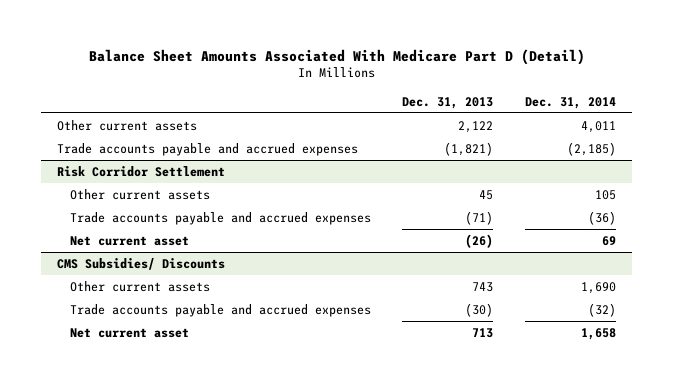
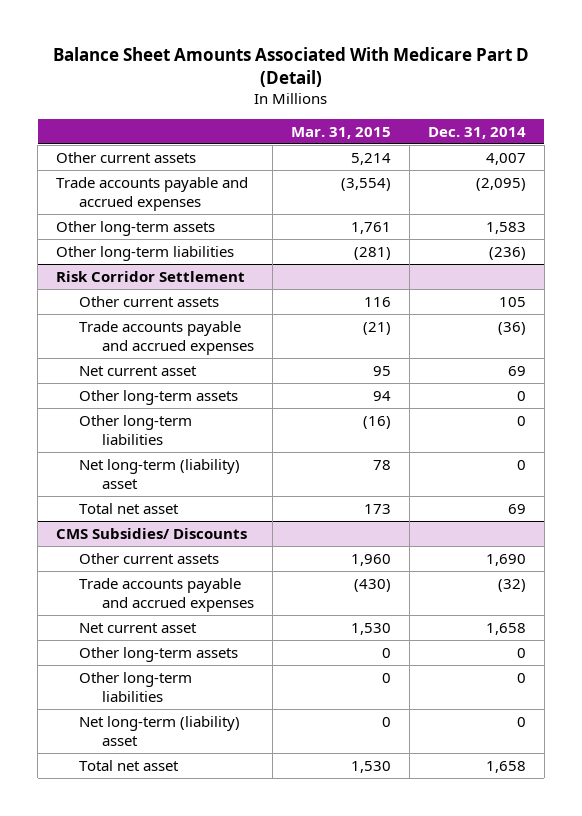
- | Dec. 31, 2013 | Dec. 31, 2014
+ | Mar. 31, 2015 | Dec. 31, 2014
- Other current assets | 2,122 | 4,011
- Trade accounts payable and accrued expenses | (1,821) | (2,185)
+ Other current assets | 5,214 | 4,007
+ Trade accounts payable and accrued expenses | (3,554) | (2,095)
+ Other long-term assets | 1,761 | 1,583
+ Other long-term liabilities | (281) | (236)
@ Risk Corridor Settlement
+ Other long-term assets | 94 | 0
+ Other long-term liabilities | (16) | 0
+ Net long-term (liability) asset | 78 | 0
+ Total net asset | 173 | 69
@ CMS Subsidies/ Discounts
+ Other long-term assets | 0 | 0
+ Other long-term liabilities | 0 | 0
+ Net long-term (liability) asset | 0 | 0
+ Total net asset | 1,530 | 1,658

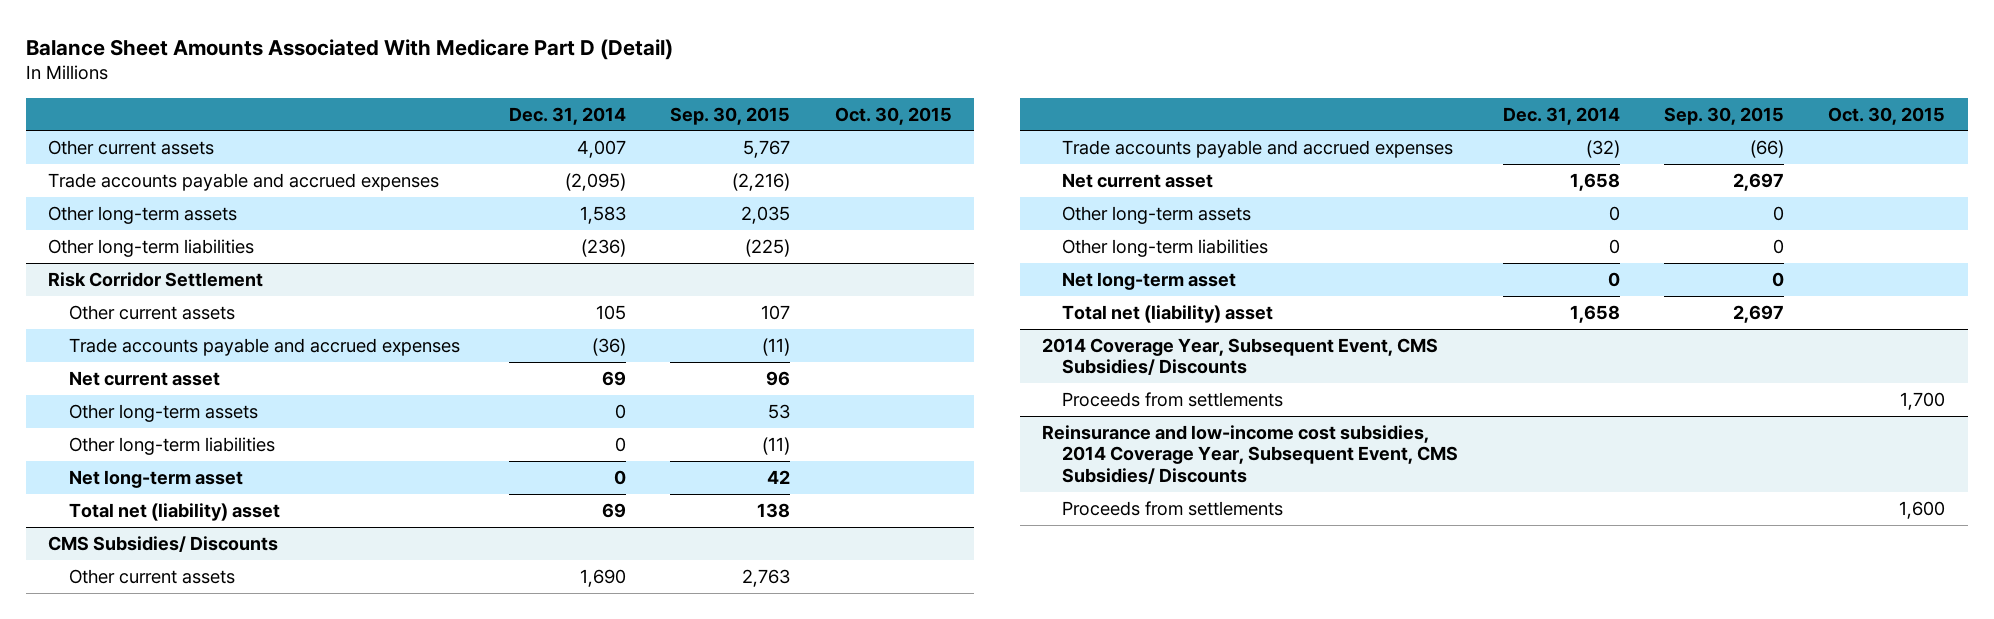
- | Mar. 31, 2015 | Dec. 31, 2014
+ | Dec. 31, 2014 | Sep. 30, 2015 | Oct. 30, 2015
@ Risk Corridor Settlement
- Net long-term (liability) asset | 78 | 0
- Total net asset | 173 | 69
+ Net long-term asset | 0 | 42 |
+ Total net (liability) asset | 69 | 138 |
@ CMS Subsidies/ Discounts
- Net long-term (liability) asset | 0 | 0
- Total net asset | 1,530 | 1,658
+ Net long-term asset | 0 | 0 |
+ Total net (liability) asset | 1,658 | 2,697 |
+ 2014 Coverage Year, Subsequent Event, CMS Subsidies/ Discounts
+ Proceeds from settlements | | | 1,700
+ Reinsurance and low-income cost subsidies, 2014 Coverage Year, Subsequent Event, CMS Subsidies/ Discounts
+ Proceeds from settlements | | | 1,600

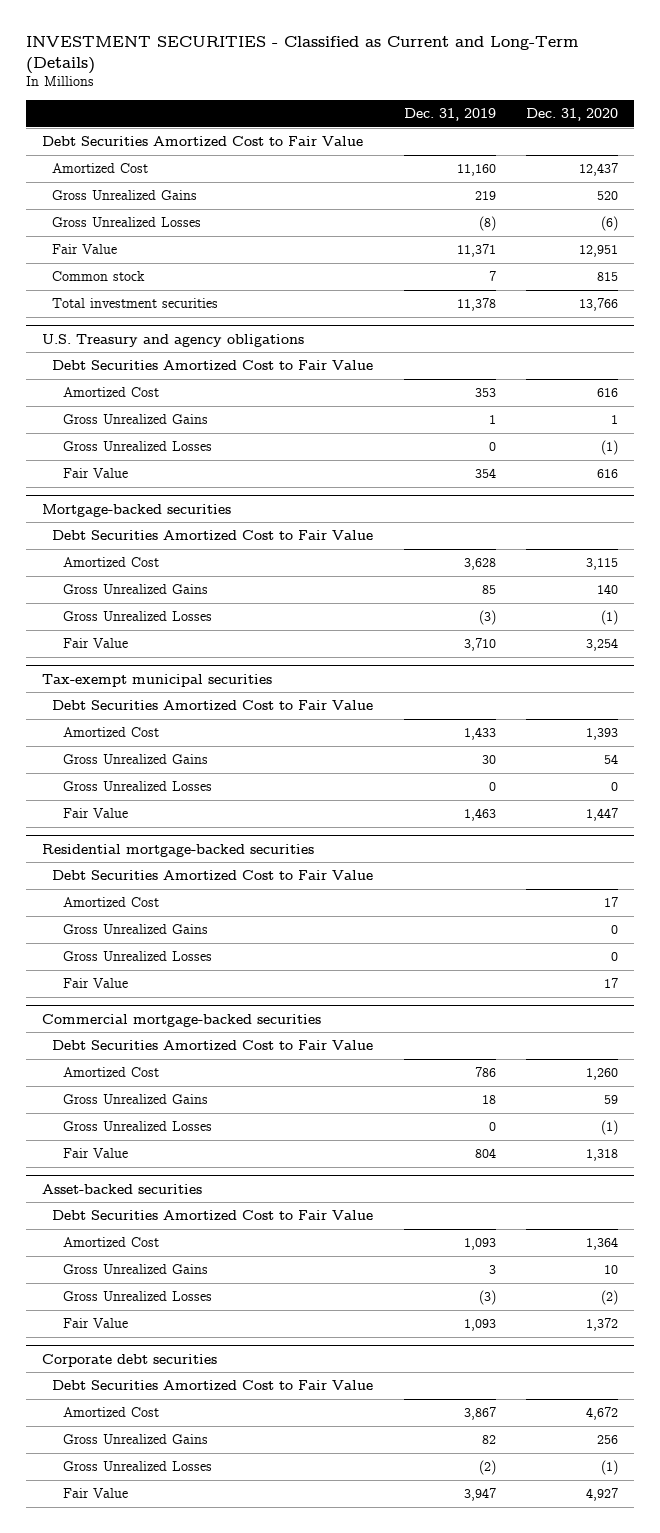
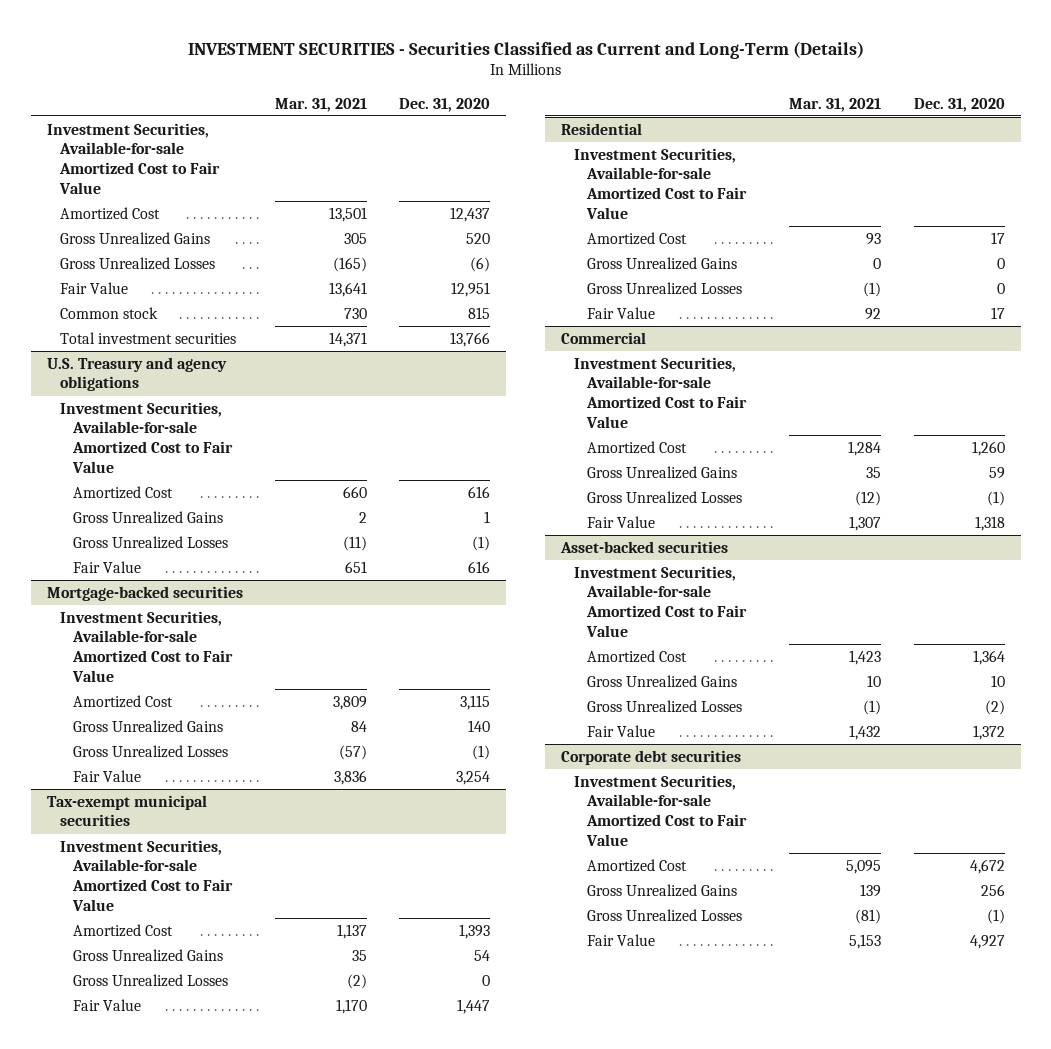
- INVESTMENT SECURITIES - Classified as Current and Long-Term (Details)
+ INVESTMENT SECURITIES - Securities Classified as Current and Long-Term (Details)
- | Dec. 31, 2019 | Dec. 31, 2020
+ | Mar. 31, 2021 | Dec. 31, 2020
- Debt Securities Amortized Cost to Fair Value
+ Investment Securities, Available-for-sale Amortized Cost to Fair Value
@ U.S. Treasury and agency obligations
- Debt Securities Amortized Cost to Fair Value
+ Investment Securities, Available-for-sale Amortized Cost to Fair Value
@ Mortgage-backed securities
- Debt Securities Amortized Cost to Fair Value
+ Investment Securities, Available-for-sale Amortized Cost to Fair Value
@ Tax-exempt municipal securities
- Debt Securities Amortized Cost to Fair Value
+ Investment Securities, Available-for-sale Amortized Cost to Fair Value
- Residential mortgage-backed securities
- Debt Securities Amortized Cost to Fair Value
+ Residential
+ Investment Securities, Available-for-sale Amortized Cost to Fair Value
- Commercial mortgage-backed securities
- Debt Securities Amortized Cost to Fair Value
+ Commercial
+ Investment Securities, Available-for-sale Amortized Cost to Fair Value
@ Asset-backed securities
- Debt Securities Amortized Cost to Fair Value
+ Investment Securities, Available-for-sale Amortized Cost to Fair Value
@ Corporate debt securities
- Debt Securities Amortized Cost to Fair Value
+ Investment Securities, Available-for-sale Amortized Cost to Fair Value

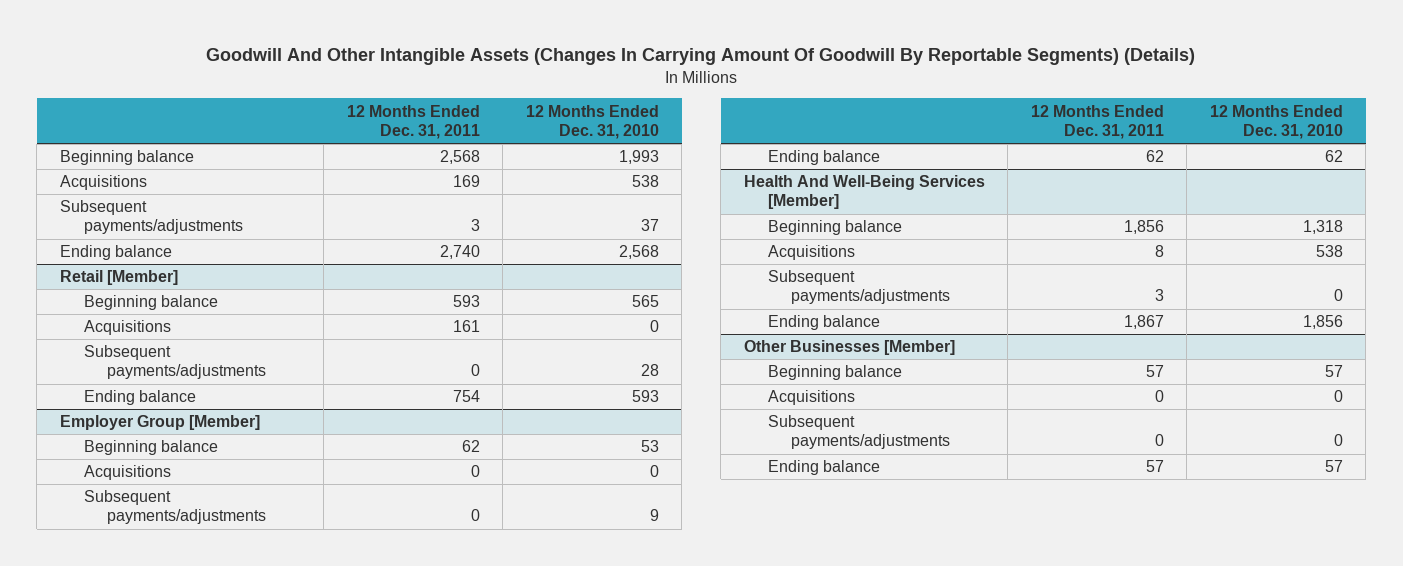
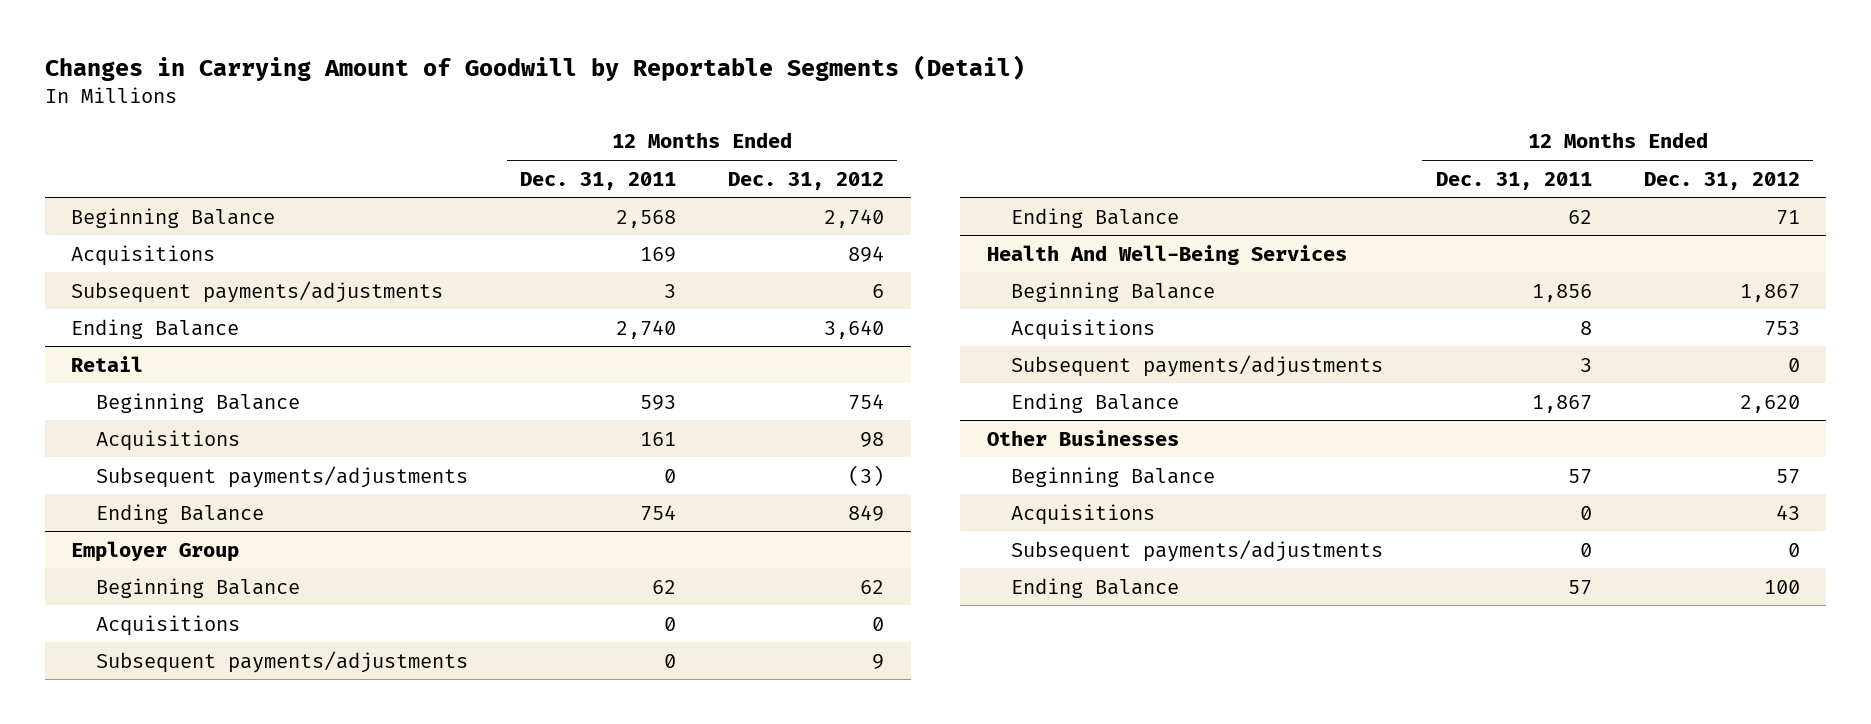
- Goodwill And Other Intangible Assets (Changes In Carrying Amount Of Goodwill By Reportable Segments) (Details)
+ Changes in Carrying Amount of Goodwill by Reportable Segments (Detail)
- | 12 Months Ended Dec. 31, 2011 | 12 Months Ended Dec. 31, 2010
+ | 12 Months Ended Dec. 31, 2011 | 12 Months Ended Dec. 31, 2012
- Beginning balance | 2,568 | 1,993
+ Beginning Balance | 2,568 | 2,740
- Ending balance | 2,740 | 2,568
- Retail [Member]
- Beginning balance | 593 | 565
+ Ending Balance | 2,740 | 3,640
+ Retail
+ Beginning Balance | 593 | 754
- Ending balance | 754 | 593
- Employer Group [Member]
- Beginning balance | 62 | 53
+ Ending Balance | 754 | 849
+ Employer Group
+ Beginning Balance | 62 | 62
- Ending balance | 62 | 62
- Health And Well-Being Services [Member]
- Beginning balance | 1,856 | 1,318
+ Ending Balance | 62 | 71
+ Health And Well-Being Services
+ Beginning Balance | 1,856 | 1,867
- Ending balance | 1,867 | 1,856
- Other Businesses [Member]
- Beginning balance | 57 | 57
+ Ending Balance | 1,867 | 2,620
+ Other Businesses
+ Beginning Balance | 57 | 57
- Ending balance | 57 | 57
+ Ending Balance | 57 | 100

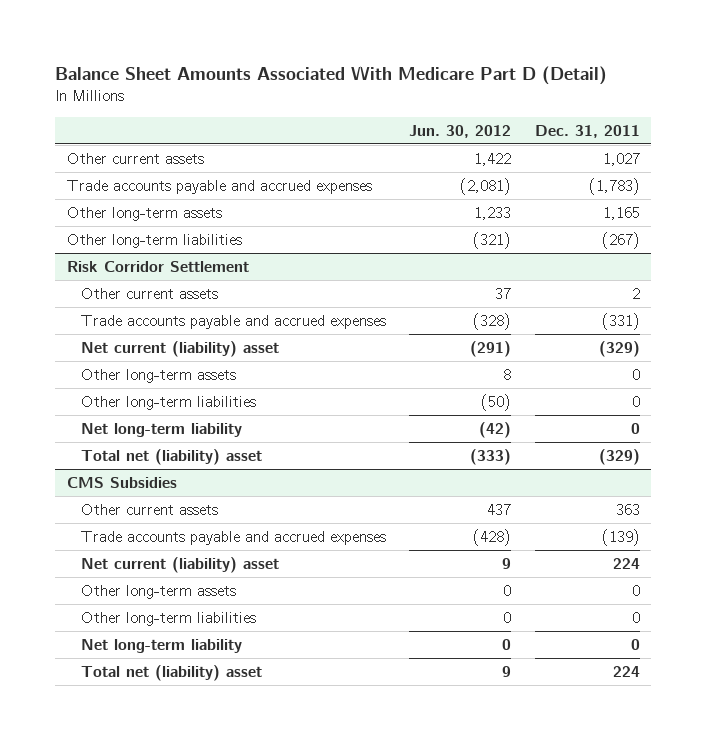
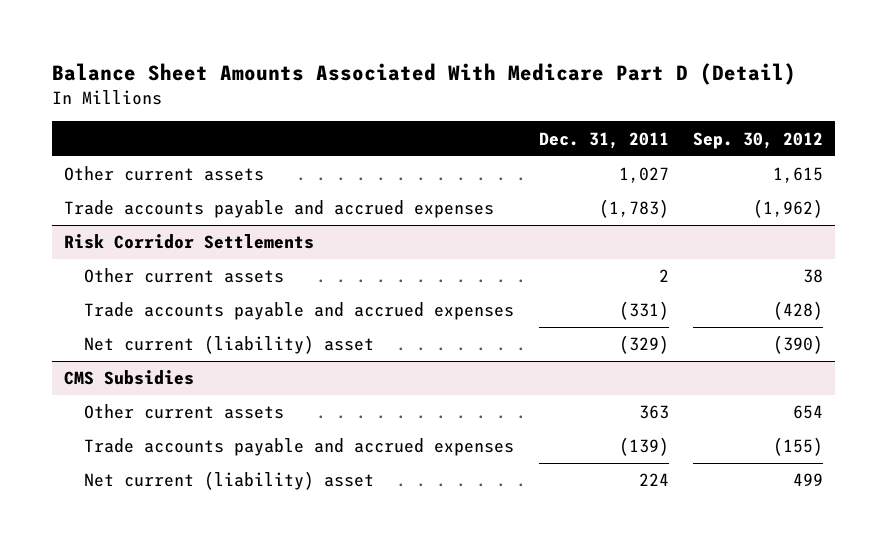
- | Jun. 30, 2012 | Dec. 31, 2011
+ | Dec. 31, 2011 | Sep. 30, 2012
- Other long-term assets | 1,233 | 1,165
- Other long-term liabilities | (321) | (267)
- Risk Corridor Settlement
+ Risk Corridor Settlements
- Other long-term assets | 8 | 0
- Other long-term liabilities | (50) | 0
- Net long-term liability | (42) | 0
- Total net (liability) asset | (333) | (329)
@ CMS Subsidies
- Other long-term assets | 0 | 0
- Other long-term liabilities | 0 | 0
- Net long-term liability | 0 | 0
- Total net (liability) asset | 9 | 224

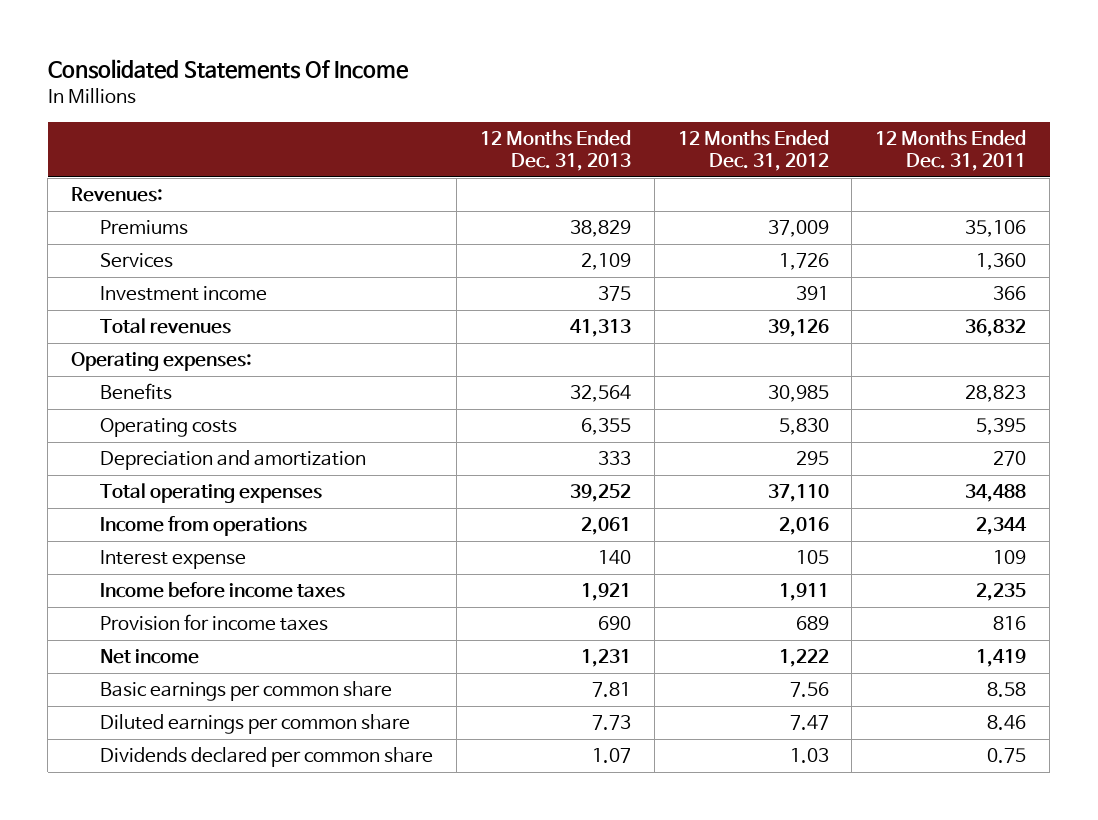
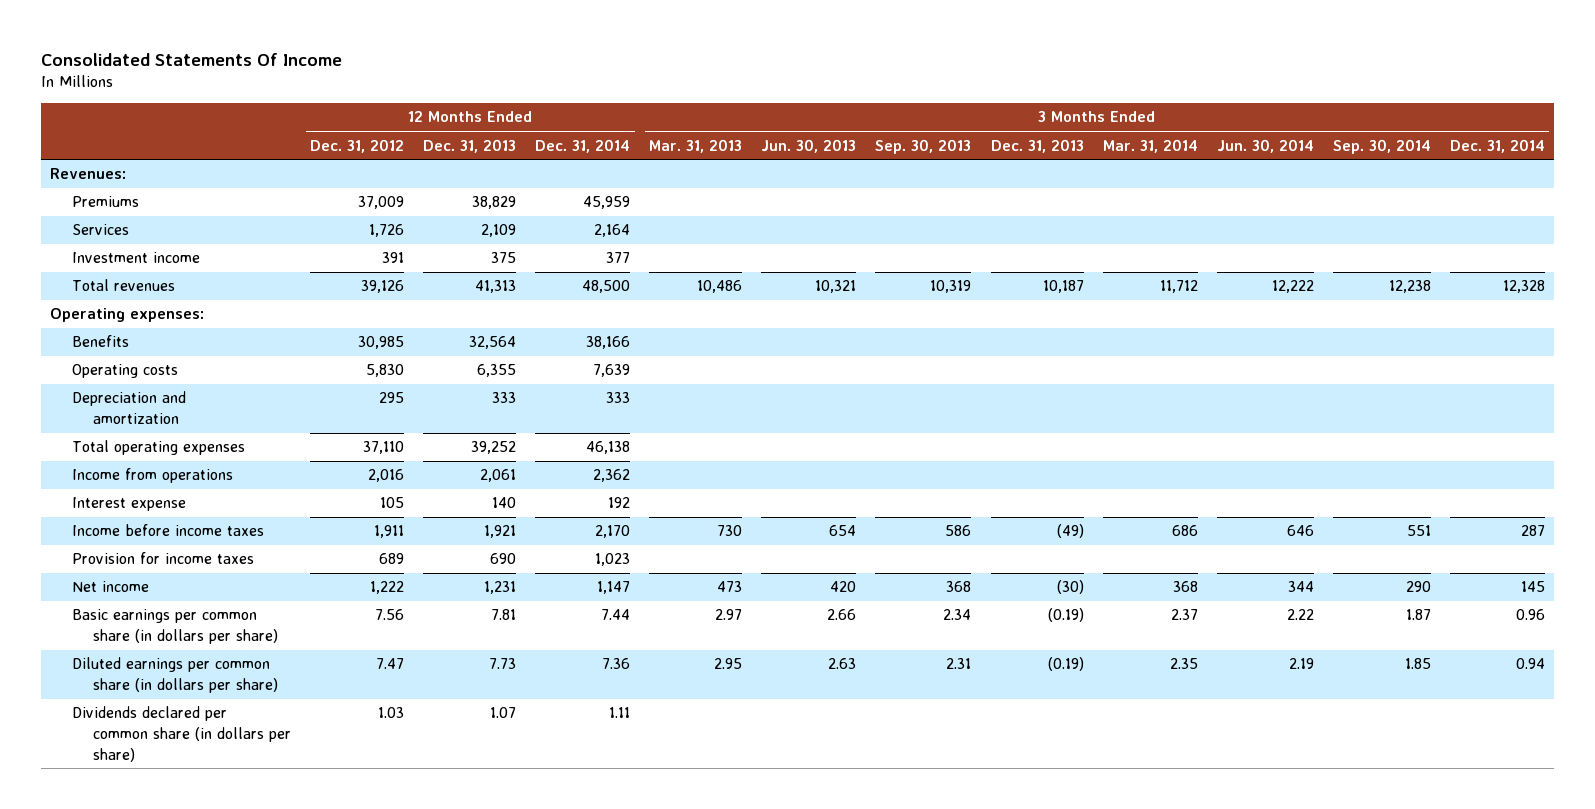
- | 12 Months Ended Dec. 31, 2013 | 12 Months Ended Dec. 31, 2012 | 12 Months Ended Dec. 31, 2011
+ | 12 Months Ended Dec. 31, 2012 | 12 Months Ended Dec. 31, 2013 | 12 Months Ended Dec. 31, 2014 | 3 Months Ended Mar. 31, 2013 | 3 Months Ended Jun. 30, 2013 | 3 Months Ended Sep. 30, 2013 | 3 Months Ended Dec. 31, 2013 | 3 Months Ended Mar. 31, 2014 | 3 Months Ended Jun. 30, 2014 | 3 Months Ended Sep. 30, 2014 | 3 Months Ended Dec. 31, 2014
- Basic earnings per common share | 7.81 | 7.56 | 8.58
- Diluted earnings per common share | 7.73 | 7.47 | 8.46
- Dividends declared per common share | 1.07 | 1.03 | 0.75
+ Basic earnings per common share (in dollars per share) | 7.56 | 7.81 | 7.44 | 2.97 | 2.66 | 2.34 | (0.19) | 2.37 | 2.22 | 1.87 | 0.96
+ Diluted earnings per common share (in dollars per share) | 7.47 | 7.73 | 7.36 | 2.95 | 2.63 | 2.31 | (0.19) | 2.35 | 2.19 | 1.85 | 0.94
+ Dividends declared per common share (in dollars per share) | 1.03 | 1.07 | 1.11 | | | | | | | |

